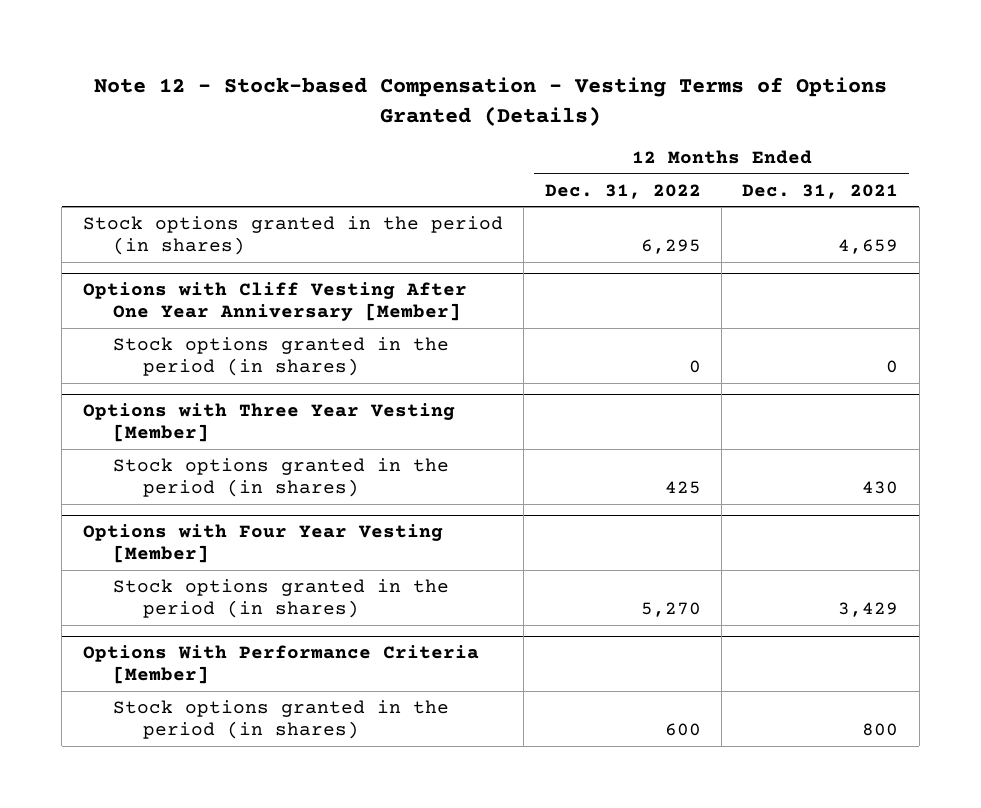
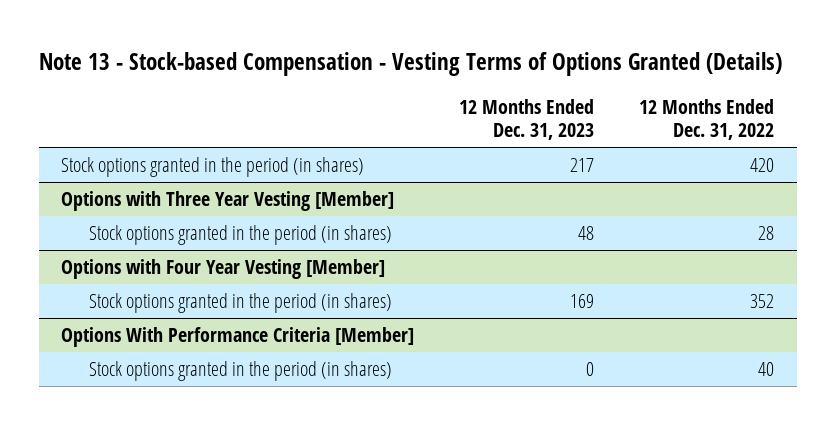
- Note 12 - Stock-based Compensation - Vesting Terms of Options Granted (Details)
+ Note 13 - Stock-based Compensation - Vesting Terms of Options Granted (Details)
- | 12 Months Ended Dec. 31, 2022 | 12 Months Ended Dec. 31, 2021
+ | 12 Months Ended Dec. 31, 2023 | 12 Months Ended Dec. 31, 2022
- Stock options granted in the period (in shares) | 6,295 | 4,659
- Options with Cliff Vesting After One Year Anniversary [Member]
- Stock options granted in the period (in shares) | 0 | 0
+ Stock options granted in the period (in shares) | 217 | 420
@ Options with Three Year Vesting [Member]
- Stock options granted in the period (in shares) | 425 | 430
+ Stock options granted in the period (in shares) | 48 | 28
@ Options with Four Year Vesting [Member]
- Stock options granted in the period (in shares) | 5,270 | 3,429
+ Stock options granted in the period (in shares) | 169 | 352
@ Options With Performance Criteria [Member]
- Stock options granted in the period (in shares) | 600 | 800
+ Stock options granted in the period (in shares) | 0 | 40

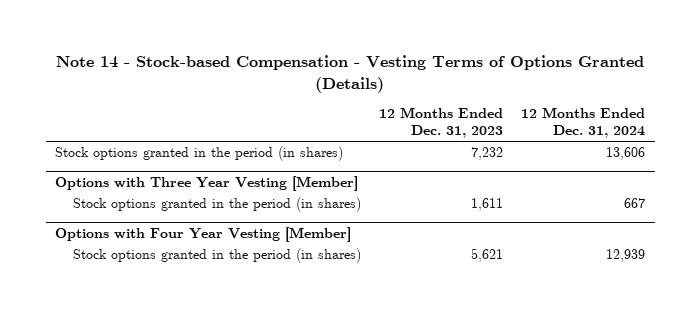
- Note 13 - Stock-based Compensation - Vesting Terms of Options Granted (Details)
+ Note 14 - Stock-based Compensation - Vesting Terms of Options Granted (Details)
- | 12 Months Ended Dec. 31, 2023 | 12 Months Ended Dec. 31, 2022
+ | 12 Months Ended Dec. 31, 2023 | 12 Months Ended Dec. 31, 2024
- Stock options granted in the period (in shares) | 217 | 420
+ Stock options granted in the period (in shares) | 7,232 | 13,606
@ Options with Three Year Vesting [Member]
- Stock options granted in the period (in shares) | 48 | 28
+ Stock options granted in the period (in shares) | 1,611 | 667
@ Options with Four Year Vesting [Member]
- Stock options granted in the period (in shares) | 169 | 352
- Options With Performance Criteria [Member]
- Stock options granted in the period (in shares) | 0 | 40
@ Options with Four Year Vesting [Member]
+ Stock options granted in the period (in shares) | 5,621 | 12,939

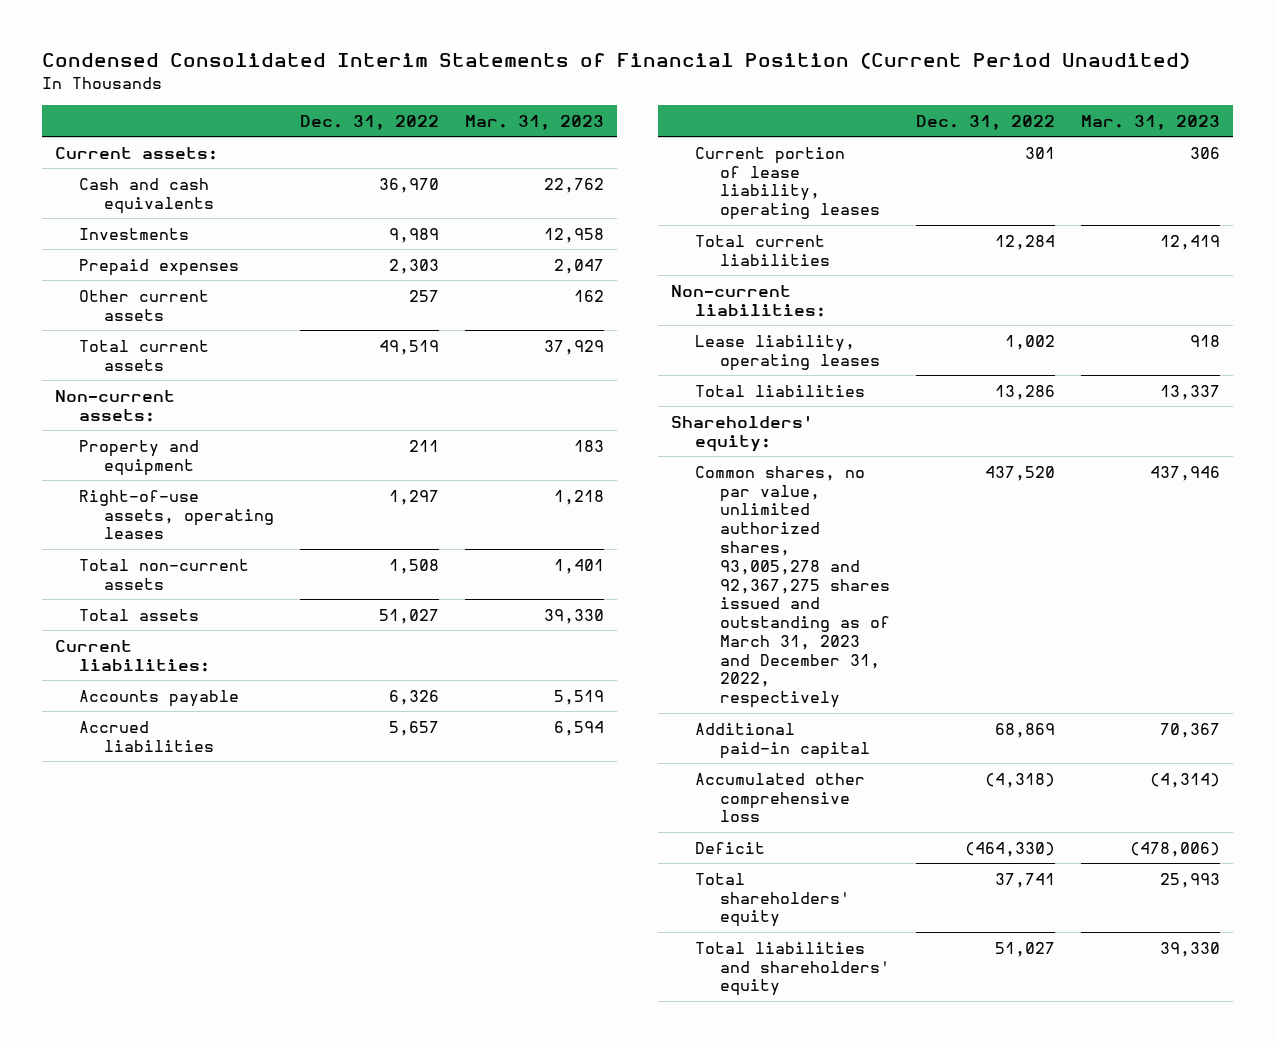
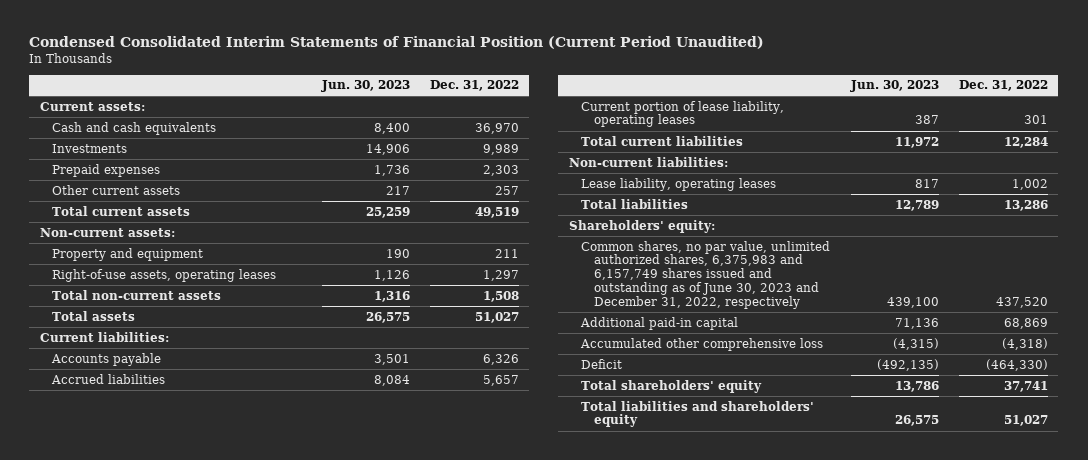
- | Dec. 31, 2022 | Mar. 31, 2023
+ | Jun. 30, 2023 | Dec. 31, 2022
- Common shares, no par value, unlimited authorized shares, 93,005,278 and 92,367,275 shares issued and outstanding as of March 31, 2023 and December 31, 2022, respectively | 437,520 | 437,946
+ Common shares, no par value, unlimited authorized shares, 6,375,983 and 6,157,749 shares issued and outstanding as of June 30, 2023 and December 31, 2022, respectively | 439,100 | 437,520

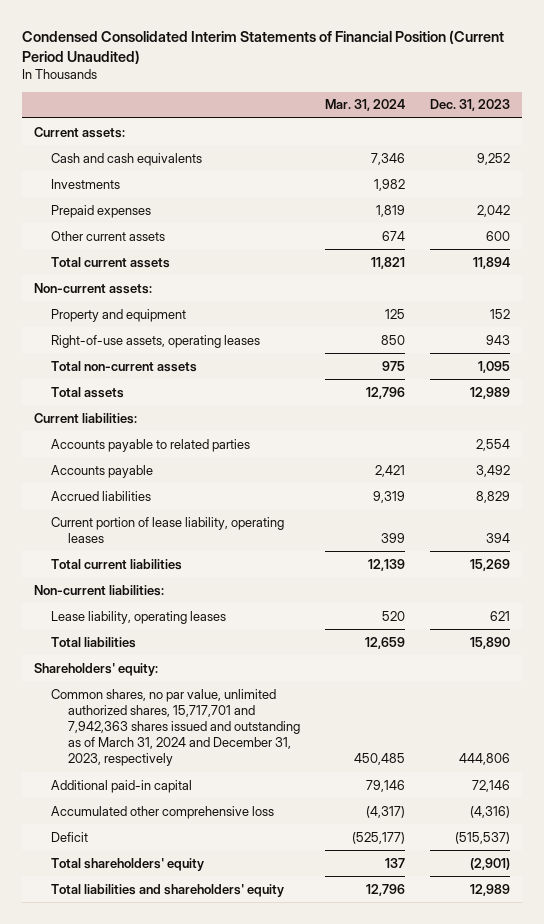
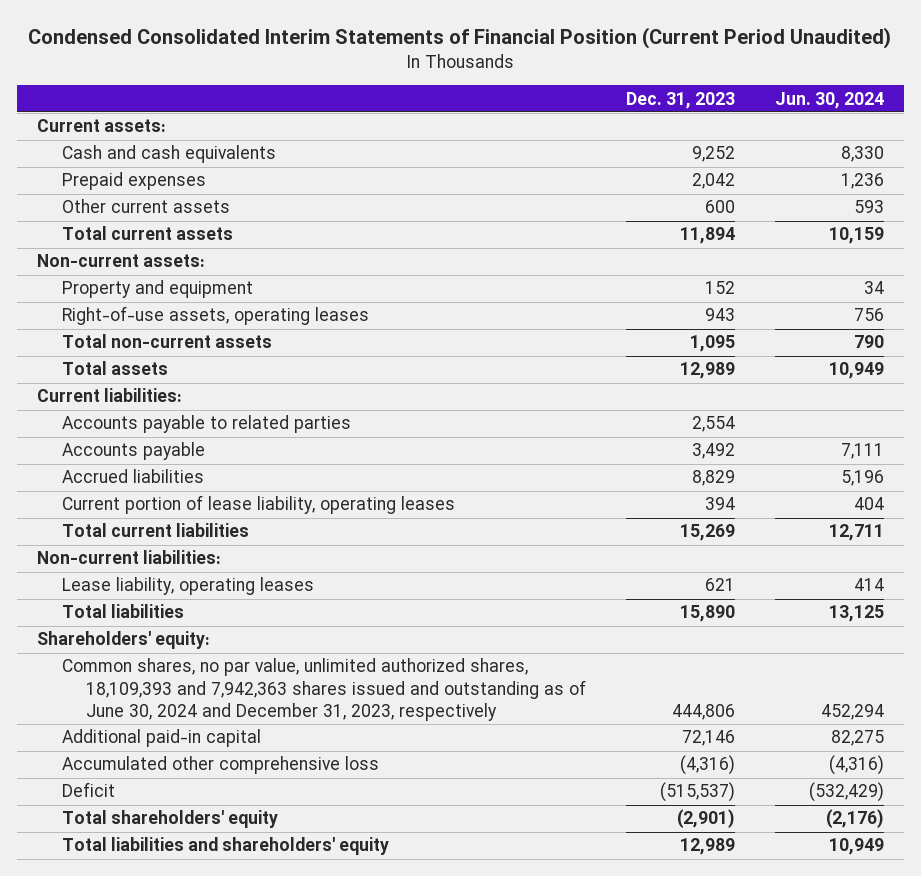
- | Mar. 31, 2024 | Dec. 31, 2023
+ | Dec. 31, 2023 | Jun. 30, 2024
- Investments | 1,982 |
- Common shares, no par value, unlimited authorized shares, 15,717,701 and 7,942,363 shares issued and outstanding as of March 31, 2024 and December 31, 2023, respectively | 450,485 | 444,806
+ Common shares, no par value, unlimited authorized shares, 18,109,393 and 7,942,363 shares issued and outstanding as of June 30, 2024 and December 31, 2023, respectively | 444,806 | 452,294

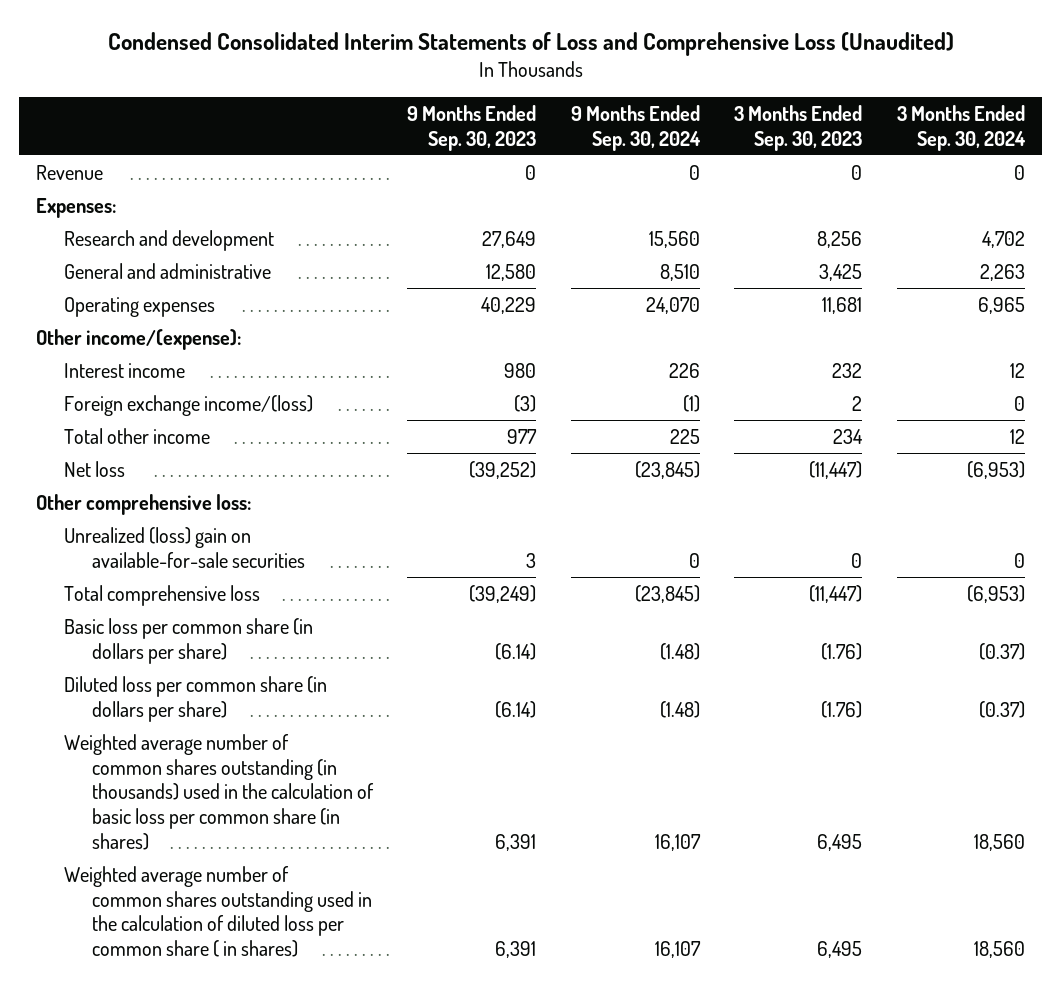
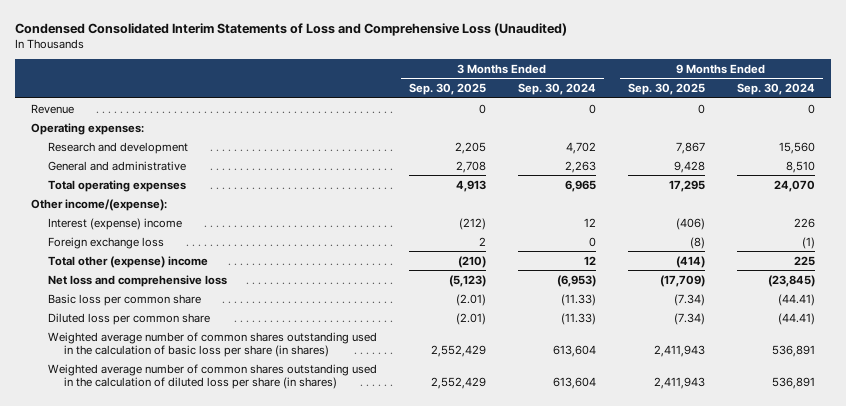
- | 9 Months Ended Sep. 30, 2023 | 9 Months Ended Sep. 30, 2024 | 3 Months Ended Sep. 30, 2023 | 3 Months Ended Sep. 30, 2024
+ | 3 Months Ended Sep. 30, 2025 | 3 Months Ended Sep. 30, 2024 | 9 Months Ended Sep. 30, 2025 | 9 Months Ended Sep. 30, 2024
- Expenses:
+ Operating expenses:
- Operating expenses | 40,229 | 24,070 | 11,681 | 6,965
+ Total operating expenses | 4,913 | 6,965 | 17,295 | 24,070
- Interest income | 980 | 226 | 232 | 12
- Foreign exchange income/(loss) | (3) | (1) | 2 | 0
- Total other income | 977 | 225 | 234 | 12
- Net loss | (39,252) | (23,845) | (11,447) | (6,953)
- Other comprehensive loss:
- Unrealized (loss) gain on available-for-sale securities | 3 | 0 | 0 | 0
- Total comprehensive loss | (39,249) | (23,845) | (11,447) | (6,953)
- Basic loss per common share (in dollars per share) | (6.14) | (1.48) | (1.76) | (0.37)
- Diluted loss per common share (in dollars per share) | (6.14) | (1.48) | (1.76) | (0.37)
- Weighted average number of common shares outstanding (in thousands) used in the calculation of basic loss per common share (in shares) | 6,391 | 16,107 | 6,495 | 18,560
- Weighted average number of common shares outstanding used in the calculation of diluted loss per common share ( in shares) | 6,391 | 16,107 | 6,495 | 18,560
+ Interest (expense) income | (212) | 12 | (406) | 226
+ Foreign exchange loss | 2 | 0 | (8) | (1)
+ Total other (expense) income | (210) | 12 | (414) | 225
+ Net loss and comprehensive loss | (5,123) | (6,953) | (17,709) | (23,845)
+ Basic loss per common share | (2.01) | (11.33) | (7.34) | (44.41)
+ Diluted loss per common share | (2.01) | (11.33) | (7.34) | (44.41)
+ Weighted average number of common shares outstanding used in the calculation of basic loss per share (in shares) | 2,552,429 | 613,604 | 2,411,943 | 536,891
+ Weighted average number of common shares outstanding used in the calculation of diluted loss per share (in shares) | 2,552,429 | 613,604 | 2,411,943 | 536,891

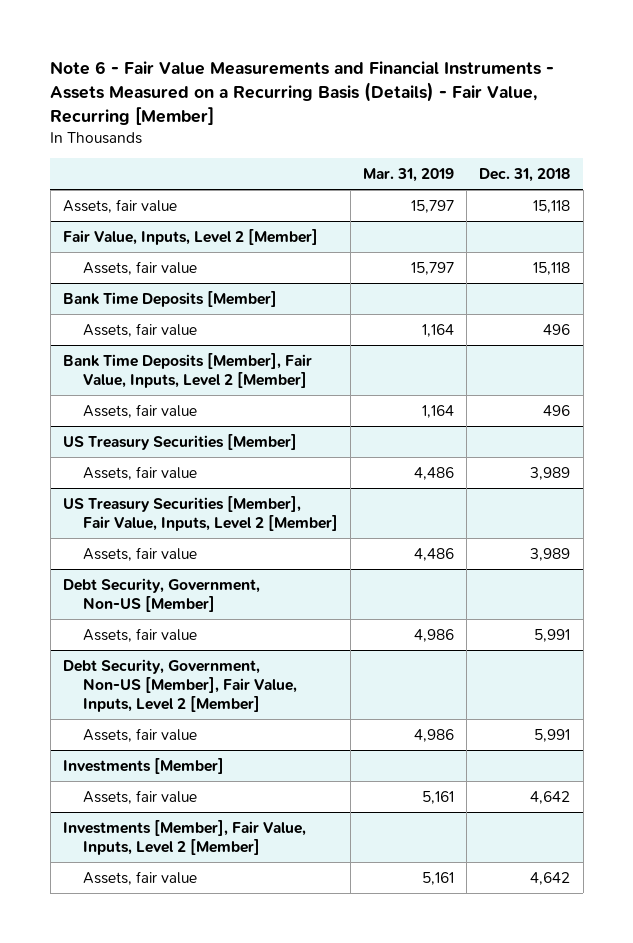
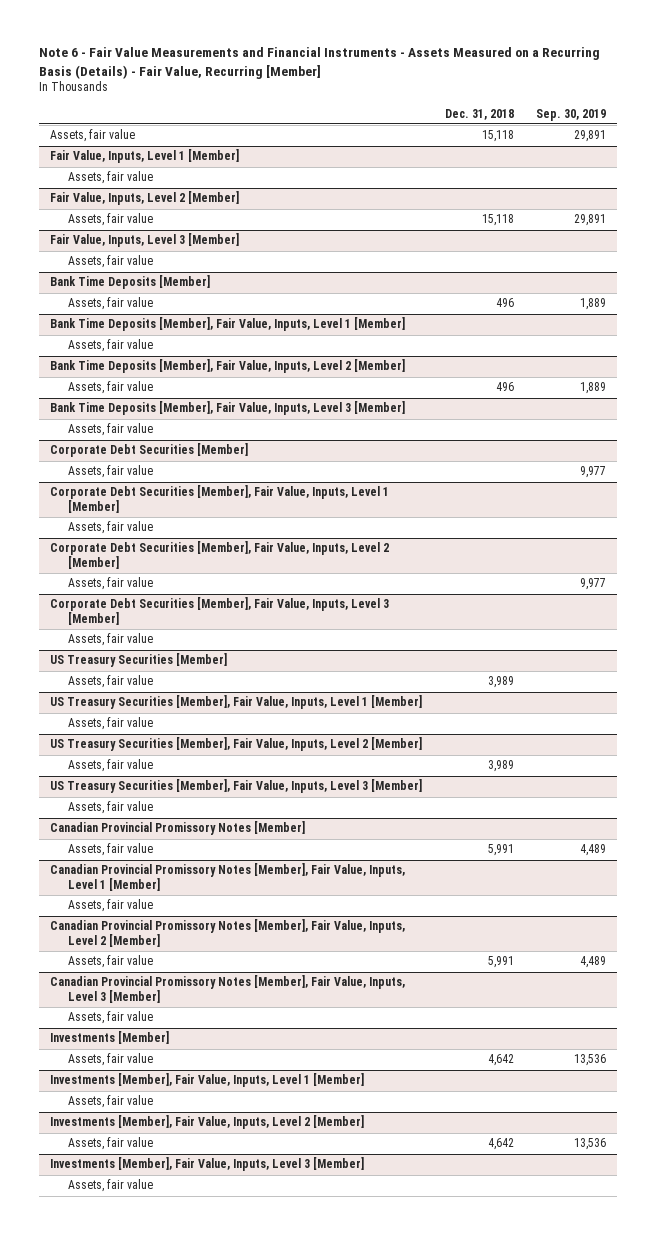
- | Mar. 31, 2019 | Dec. 31, 2018
+ | Dec. 31, 2018 | Sep. 30, 2019
+ Fair Value, Inputs, Level 1 [Member]
+ Assets, fair value
+ Fair Value, Inputs, Level 3 [Member]
+ Assets, fair value
+ Bank Time Deposits [Member], Fair Value, Inputs, Level 1 [Member]
+ Assets, fair value
+ Bank Time Deposits [Member], Fair Value, Inputs, Level 3 [Member]
+ Assets, fair value
+ Corporate Debt Securities [Member]
+ Assets, fair value | | 9,977
+ Corporate Debt Securities [Member], Fair Value, Inputs, Level 1 [Member]
+ Assets, fair value
+ Corporate Debt Securities [Member], Fair Value, Inputs, Level 2 [Member]
+ Assets, fair value | | 9,977
+ Corporate Debt Securities [Member], Fair Value, Inputs, Level 3 [Member]
+ Assets, fair value
+ US Treasury Securities [Member], Fair Value, Inputs, Level 1 [Member]
+ Assets, fair value
- Debt Security, Government, Non-US [Member]
+ US Treasury Securities [Member], Fair Value, Inputs, Level 3 [Member]
+ Assets, fair value
+ Canadian Provincial Promissory Notes [Member]
- Debt Security, Government, Non-US [Member], Fair Value, Inputs, Level 2 [Member]
+ Canadian Provincial Promissory Notes [Member], Fair Value, Inputs, Level 1 [Member]
+ Assets, fair value
+ Canadian Provincial Promissory Notes [Member], Fair Value, Inputs, Level 2 [Member]
+ Canadian Provincial Promissory Notes [Member], Fair Value, Inputs, Level 3 [Member]
+ Assets, fair value
+ Investments [Member], Fair Value, Inputs, Level 1 [Member]
+ Assets, fair value
+ Investments [Member], Fair Value, Inputs, Level 3 [Member]
+ Assets, fair value

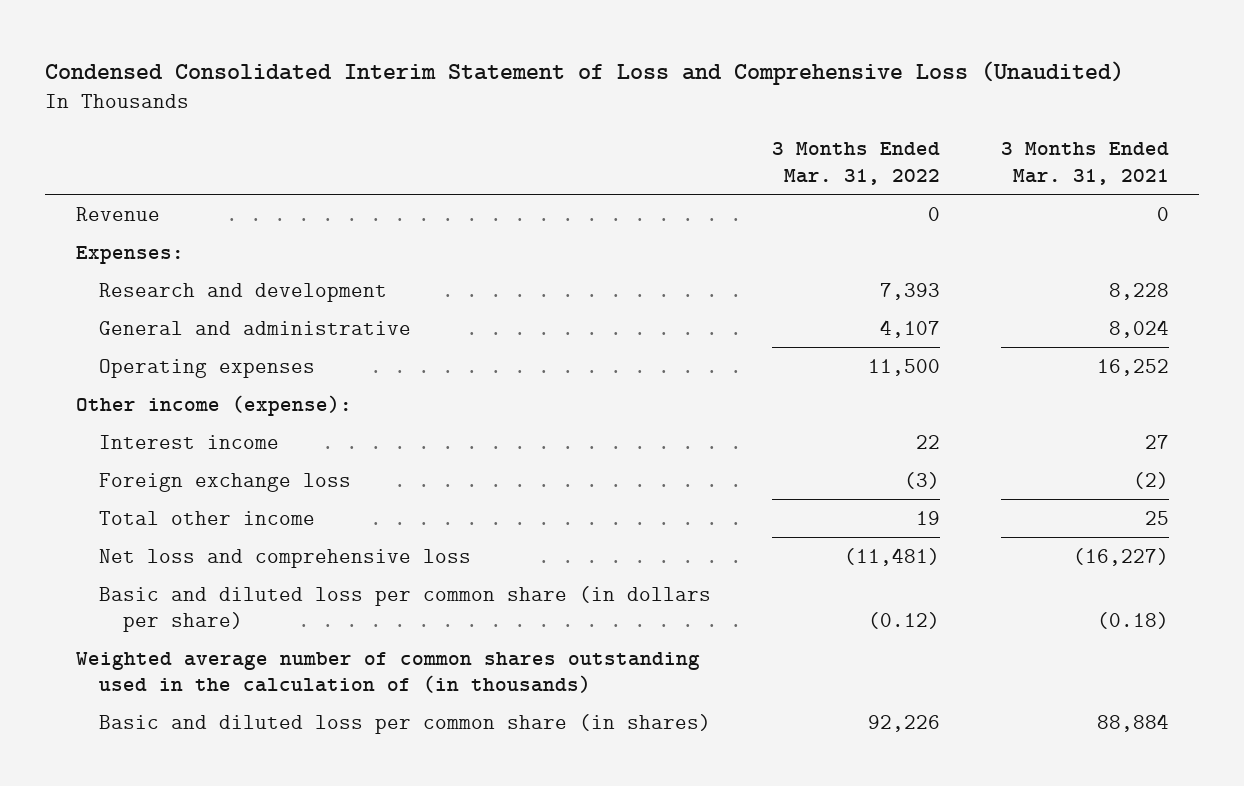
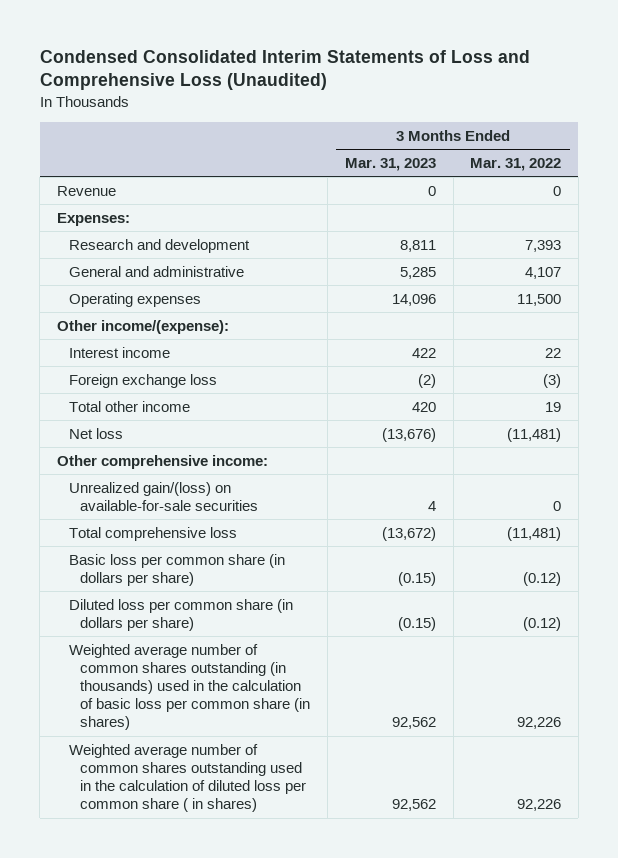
- Condensed Consolidated Interim Statement of Loss and Comprehensive Loss (Unaudited)
+ Condensed Consolidated Interim Statements of Loss and Comprehensive Loss (Unaudited)
- | 3 Months Ended Mar. 31, 2022 | 3 Months Ended Mar. 31, 2021
+ | 3 Months Ended Mar. 31, 2023 | 3 Months Ended Mar. 31, 2022
- Other income (expense):
+ Other income/(expense):
- Net loss and comprehensive loss | (11,481) | (16,227)
- Basic and diluted loss per common share (in dollars per share) | (0.12) | (0.18)
- Weighted average number of common shares outstanding used in the calculation of (in thousands)
- Basic and diluted loss per common share (in shares) | 92,226 | 88,884
+ Net loss | (13,676) | (11,481)
+ Other comprehensive income:
+ Unrealized gain/(loss) on available-for-sale securities | 4 | 0
+ Total comprehensive loss | (13,672) | (11,481)
+ Basic loss per common share (in dollars per share) | (0.15) | (0.12)
+ Diluted loss per common share (in dollars per share) | (0.15) | (0.12)
+ Weighted average number of common shares outstanding (in thousands) used in the calculation of basic loss per common share (in shares) | 92,562 | 92,226
+ Weighted average number of common shares outstanding used in the calculation of diluted loss per common share ( in shares) | 92,562 | 92,226

